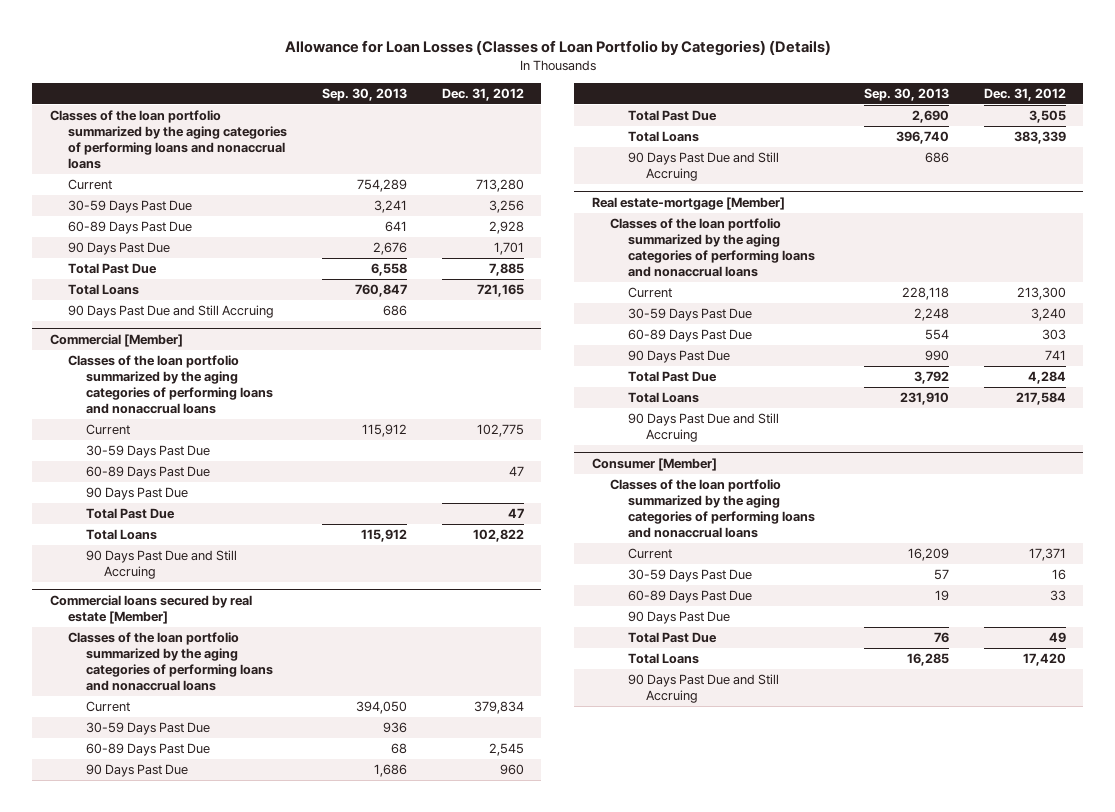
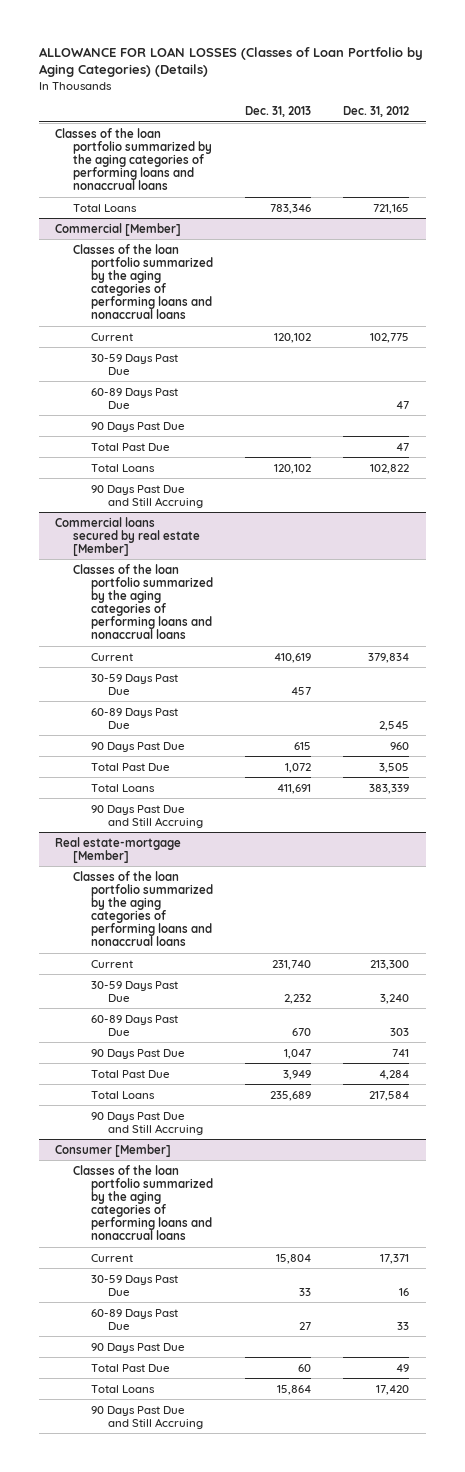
- Allowance for Loan Losses (Classes of Loan Portfolio by Categories) (Details)
+ ALLOWANCE FOR LOAN LOSSES (Classes of Loan Portfolio by Aging Categories) (Details)
- | Sep. 30, 2013 | Dec. 31, 2012
+ | Dec. 31, 2013 | Dec. 31, 2012
- Current | 754,289 | 713,280
- 30-59 Days Past Due | 3,241 | 3,256
- 60-89 Days Past Due | 641 | 2,928
- 90 Days Past Due | 2,676 | 1,701
- Total Past Due | 6,558 | 7,885
- 90 Days Past Due and Still Accruing | 686 |

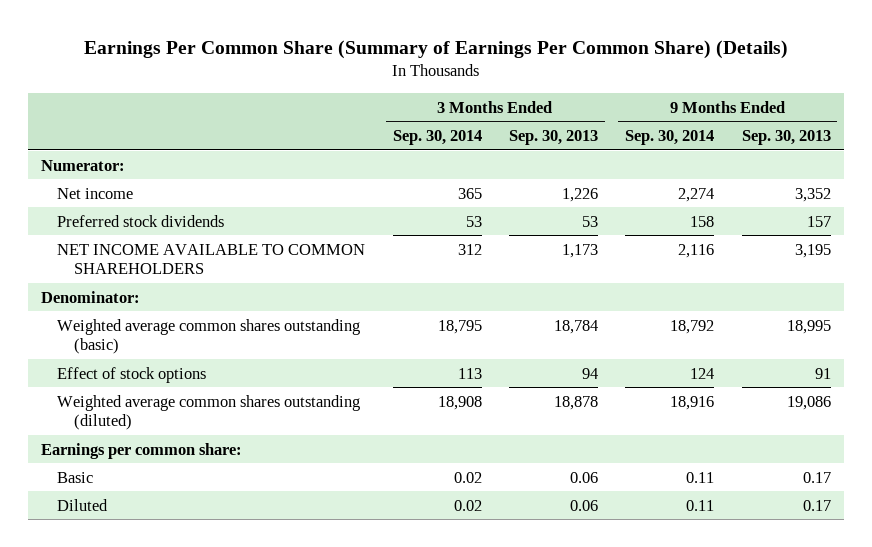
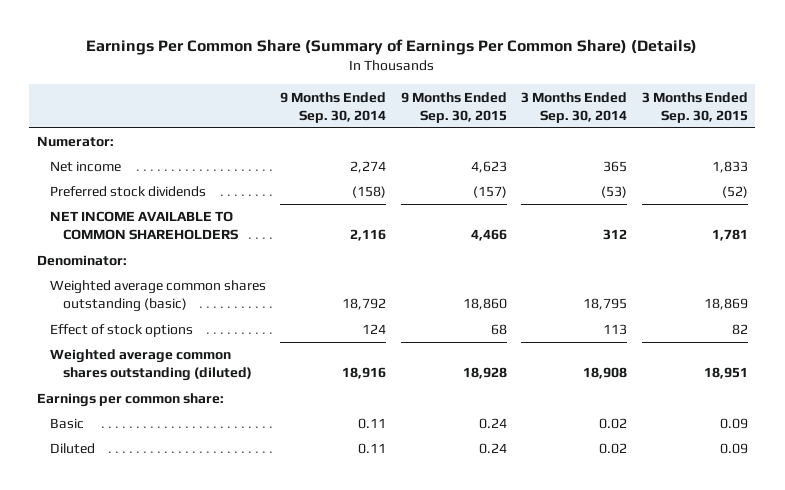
- | 3 Months Ended Sep. 30, 2014 | 3 Months Ended Sep. 30, 2013 | 9 Months Ended Sep. 30, 2014 | 9 Months Ended Sep. 30, 2013
+ | 9 Months Ended Sep. 30, 2014 | 9 Months Ended Sep. 30, 2015 | 3 Months Ended Sep. 30, 2014 | 3 Months Ended Sep. 30, 2015
- Preferred stock dividends | 53 | 53 | 158 | 157
+ Preferred stock dividends | (158) | (157) | (53) | (52)

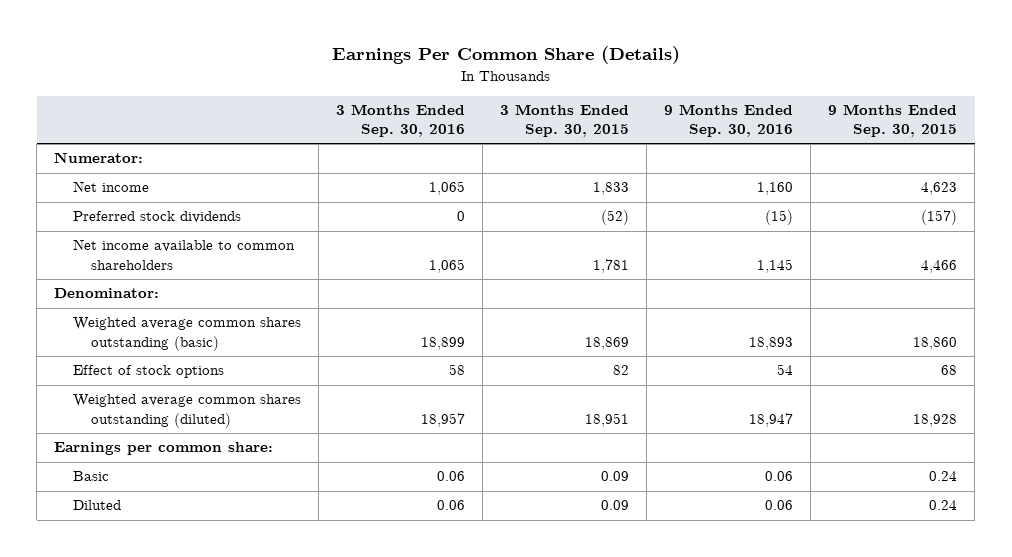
- Earnings Per Common Share (Summary of Earnings Per Common Share) (Details)
+ Earnings Per Common Share (Details)
- | 9 Months Ended Sep. 30, 2014 | 9 Months Ended Sep. 30, 2015 | 3 Months Ended Sep. 30, 2014 | 3 Months Ended Sep. 30, 2015
+ | 3 Months Ended Sep. 30, 2016 | 3 Months Ended Sep. 30, 2015 | 9 Months Ended Sep. 30, 2016 | 9 Months Ended Sep. 30, 2015
- NET INCOME AVAILABLE TO COMMON SHAREHOLDERS | 2,116 | 4,466 | 312 | 1,781
+ Net income available to common shareholders | 1,065 | 1,781 | 1,145 | 4,466

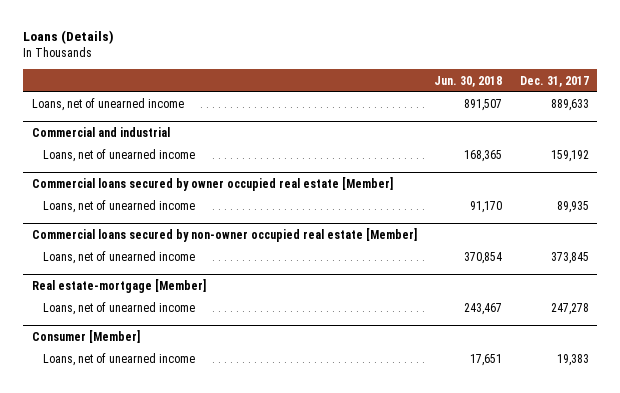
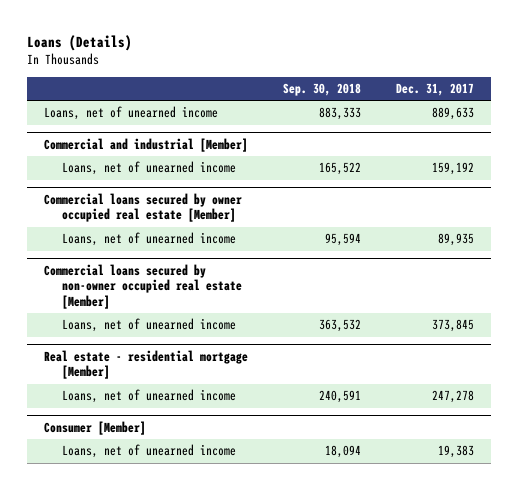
- | Jun. 30, 2018 | Dec. 31, 2017
+ | Sep. 30, 2018 | Dec. 31, 2017
- Commercial and industrial
+ Commercial and industrial [Member]
- Real estate-mortgage [Member]
+ Real estate - residential mortgage [Member]

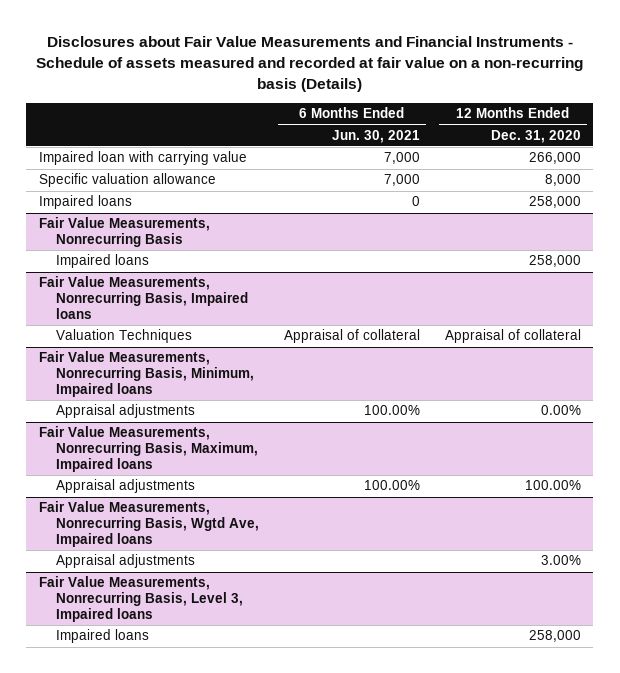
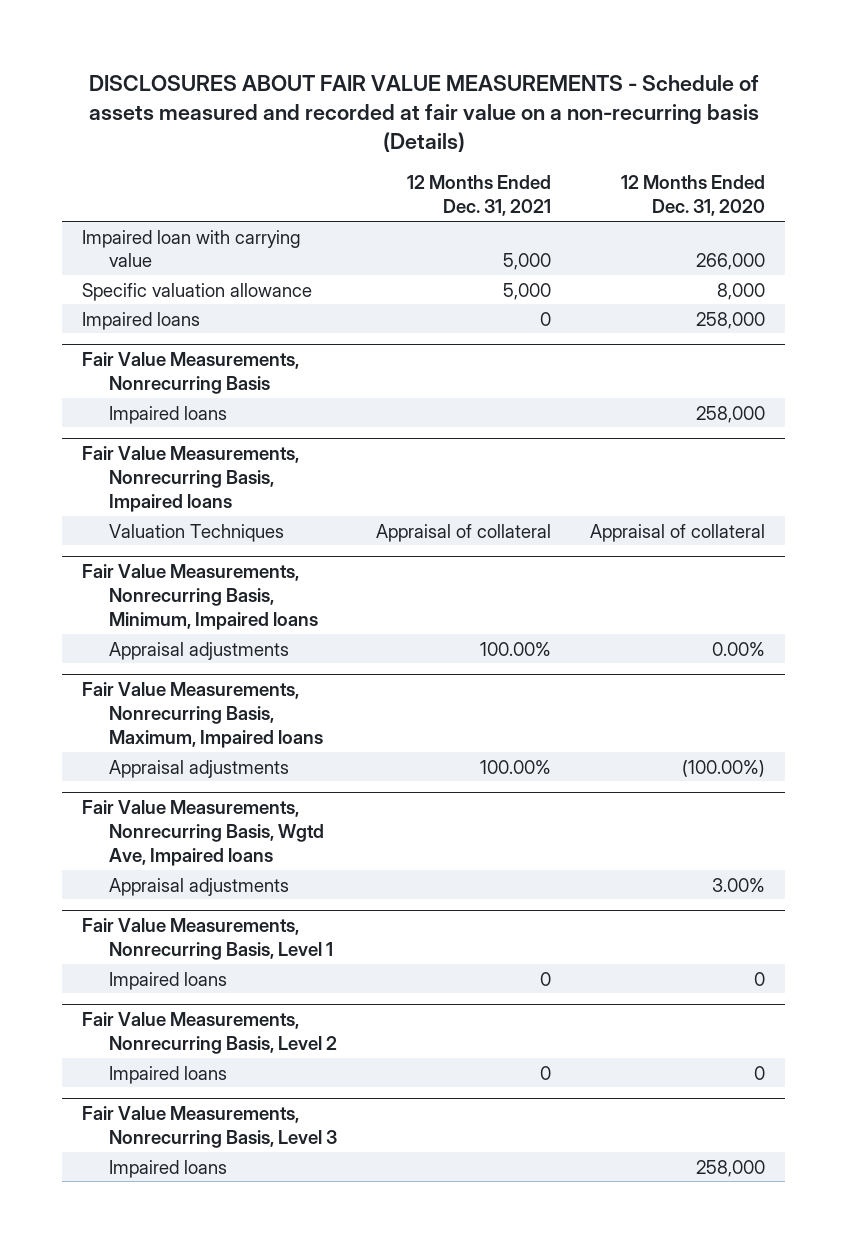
- Disclosures about Fair Value Measurements and Financial Instruments - Schedule of assets measured and recorded at fair value on a non-recurring basis (Details)
+ DISCLOSURES ABOUT FAIR VALUE MEASUREMENTS - Schedule of assets measured and recorded at fair value on a non-recurring basis (Details)
- | 6 Months Ended Jun. 30, 2021 | 12 Months Ended Dec. 31, 2020
+ | 12 Months Ended Dec. 31, 2021 | 12 Months Ended Dec. 31, 2020
@ Fair Value Measurements, Nonrecurring Basis, Maximum, Impaired loans
- Appraisal adjustments | 100.00% | 100.00%
+ Appraisal adjustments | 100.00% | (100.00%)
- Fair Value Measurements, Nonrecurring Basis, Level 3, Impaired loans
+ Fair Value Measurements, Nonrecurring Basis, Level 1
+ Impaired loans | 0 | 0
+ Fair Value Measurements, Nonrecurring Basis, Level 2
+ Impaired loans | 0 | 0
+ Fair Value Measurements, Nonrecurring Basis, Level 3

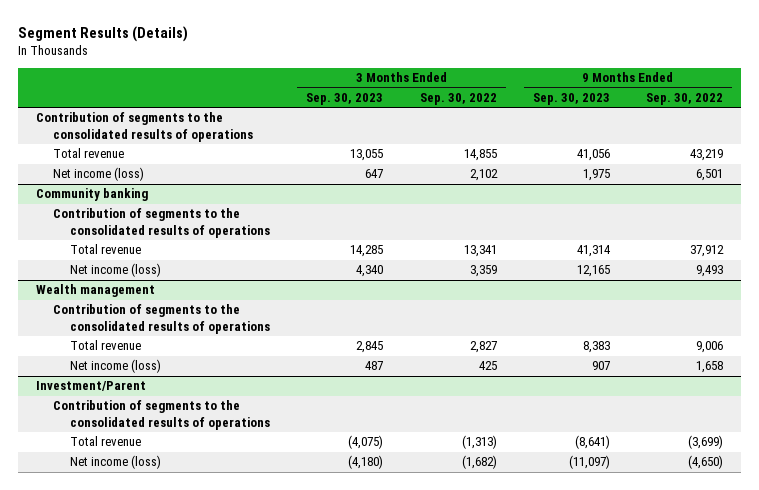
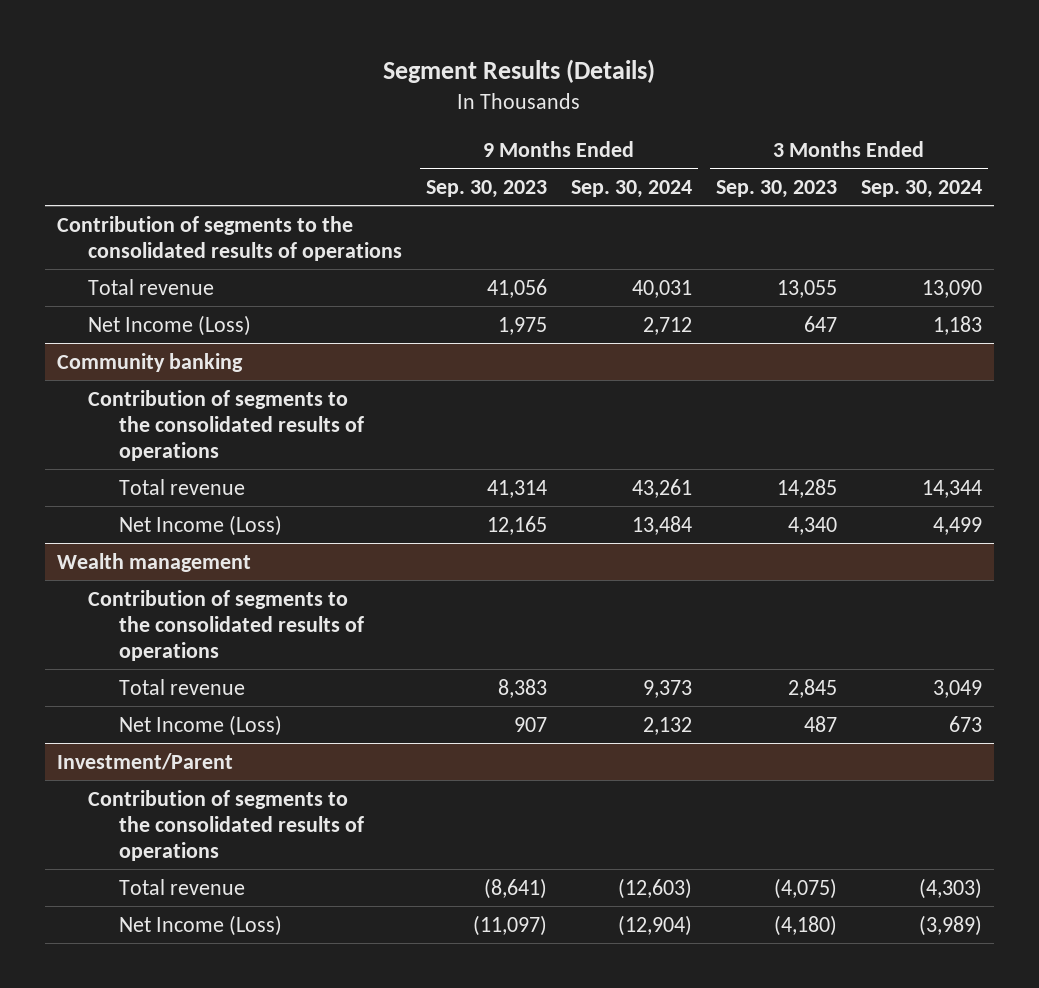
- | 3 Months Ended Sep. 30, 2023 | 3 Months Ended Sep. 30, 2022 | 9 Months Ended Sep. 30, 2023 | 9 Months Ended Sep. 30, 2022
+ | 9 Months Ended Sep. 30, 2023 | 9 Months Ended Sep. 30, 2024 | 3 Months Ended Sep. 30, 2023 | 3 Months Ended Sep. 30, 2024
- Net income (loss) | 647 | 2,102 | 1,975 | 6,501
+ Net Income (Loss) | 1,975 | 2,712 | 647 | 1,183
@ Community banking
- Net income (loss) | 4,340 | 3,359 | 12,165 | 9,493
+ Net Income (Loss) | 12,165 | 13,484 | 4,340 | 4,499
@ Wealth management
- Net income (loss) | 487 | 425 | 907 | 1,658
+ Net Income (Loss) | 907 | 2,132 | 487 | 673
@ Investment/Parent
- Net income (loss) | (4,180) | (1,682) | (11,097) | (4,650)
+ Net Income (Loss) | (11,097) | (12,904) | (4,180) | (3,989)

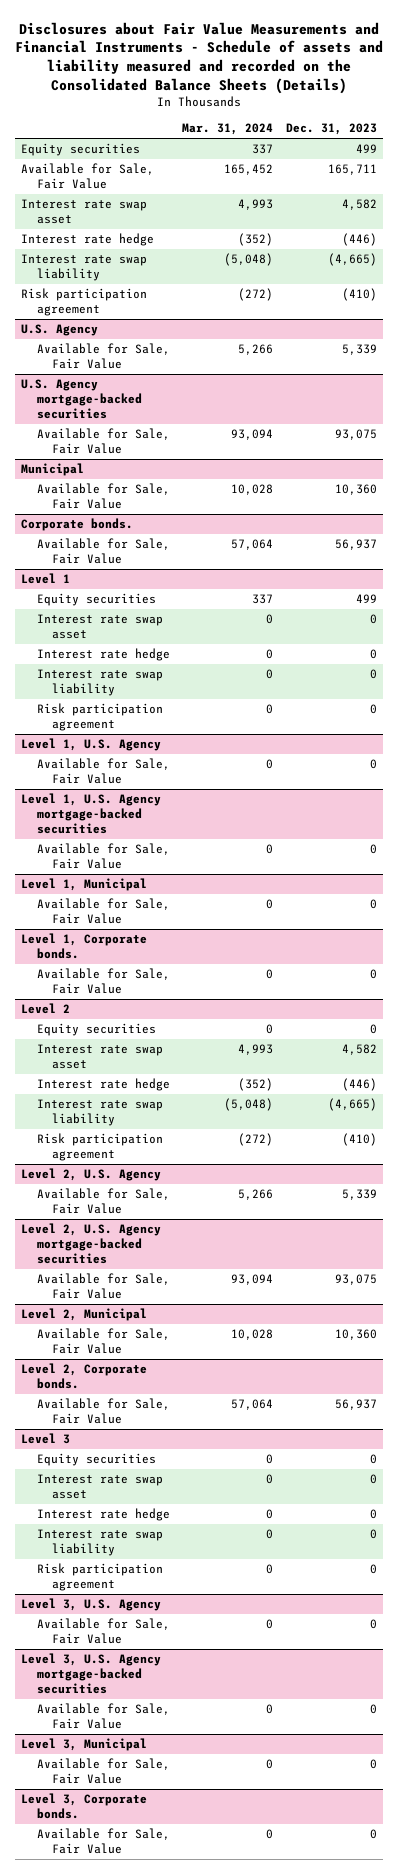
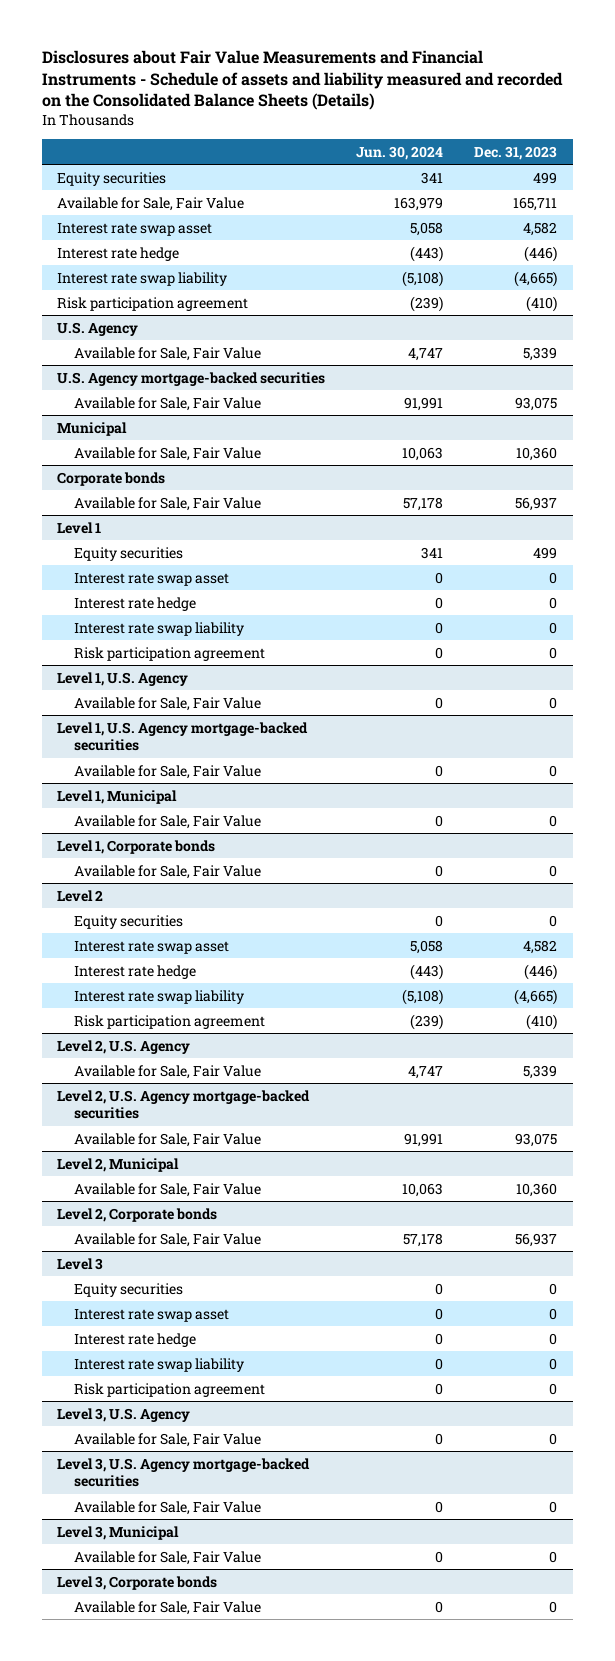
- | Mar. 31, 2024 | Dec. 31, 2023
+ | Jun. 30, 2024 | Dec. 31, 2023
- Corporate bonds.
+ Corporate bonds
- Level 1, Corporate bonds.
+ Level 1, Corporate bonds
- Level 2, Corporate bonds.
+ Level 2, Corporate bonds
- Level 3, Corporate bonds.
+ Level 3, Corporate bonds

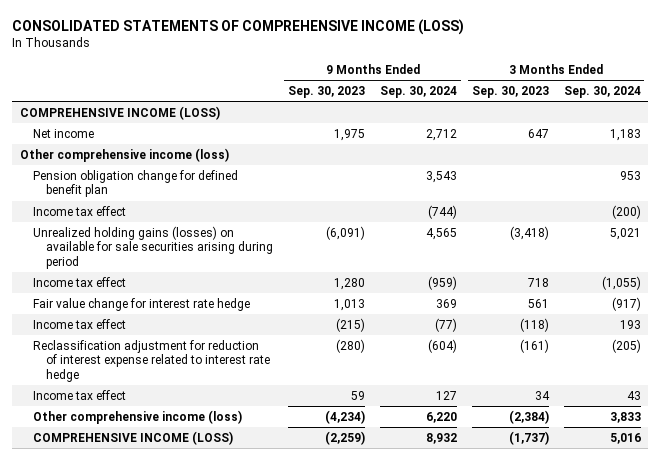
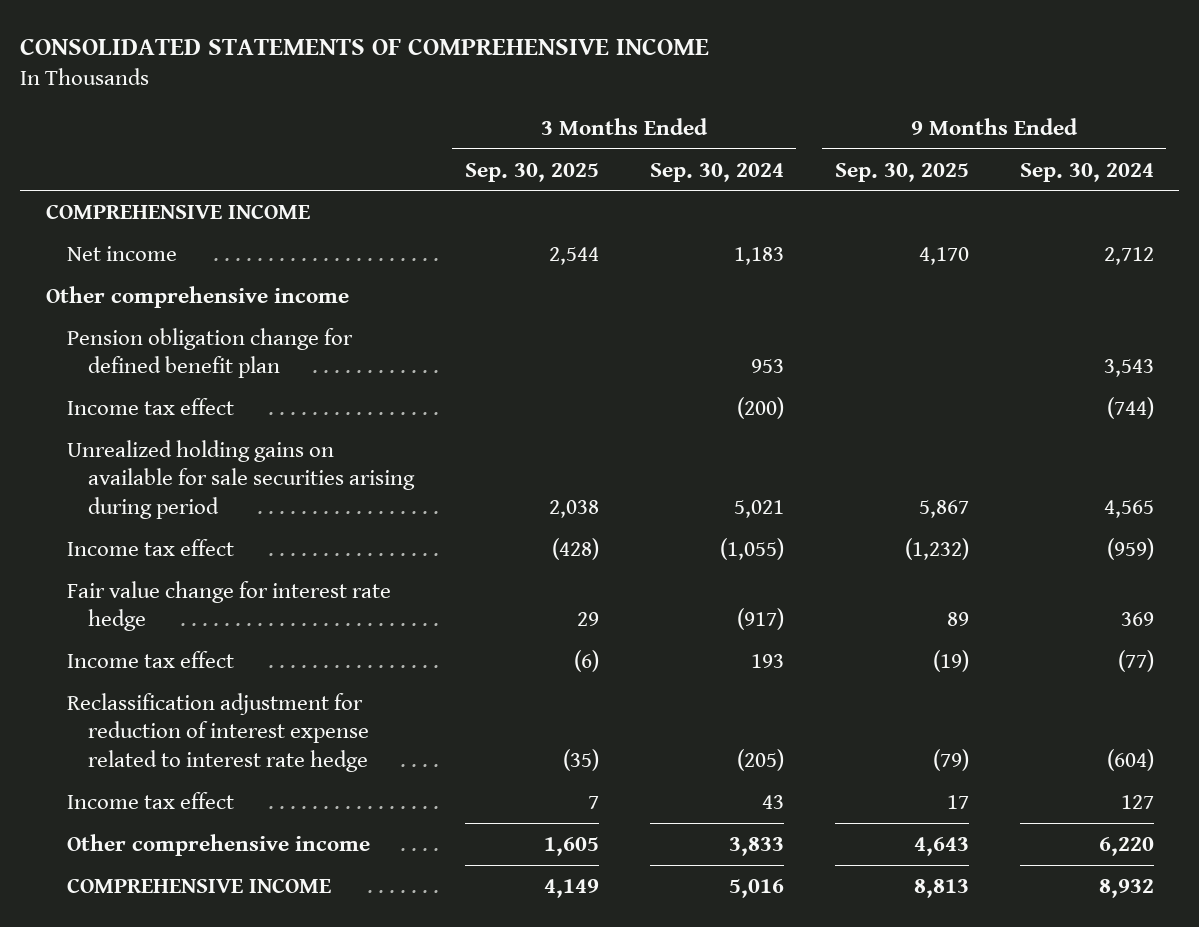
- CONSOLIDATED STATEMENTS OF COMPREHENSIVE INCOME (LOSS)
+ CONSOLIDATED STATEMENTS OF COMPREHENSIVE INCOME
- | 9 Months Ended Sep. 30, 2023 | 9 Months Ended Sep. 30, 2024 | 3 Months Ended Sep. 30, 2023 | 3 Months Ended Sep. 30, 2024
+ | 3 Months Ended Sep. 30, 2025 | 3 Months Ended Sep. 30, 2024 | 9 Months Ended Sep. 30, 2025 | 9 Months Ended Sep. 30, 2024
- COMPREHENSIVE INCOME (LOSS)
+ COMPREHENSIVE INCOME
- Other comprehensive income (loss)
+ Other comprehensive income
- Unrealized holding gains (losses) on available for sale securities arising during period | (6,091) | 4,565 | (3,418) | 5,021
+ Unrealized holding gains on available for sale securities arising during period | 2,038 | 5,021 | 5,867 | 4,565
- Other comprehensive income (loss) | (4,234) | 6,220 | (2,384) | 3,833
- COMPREHENSIVE INCOME (LOSS) | (2,259) | 8,932 | (1,737) | 5,016
+ Other comprehensive income | 1,605 | 3,833 | 4,643 | 6,220
+ COMPREHENSIVE INCOME | 4,149 | 5,016 | 8,813 | 8,932

